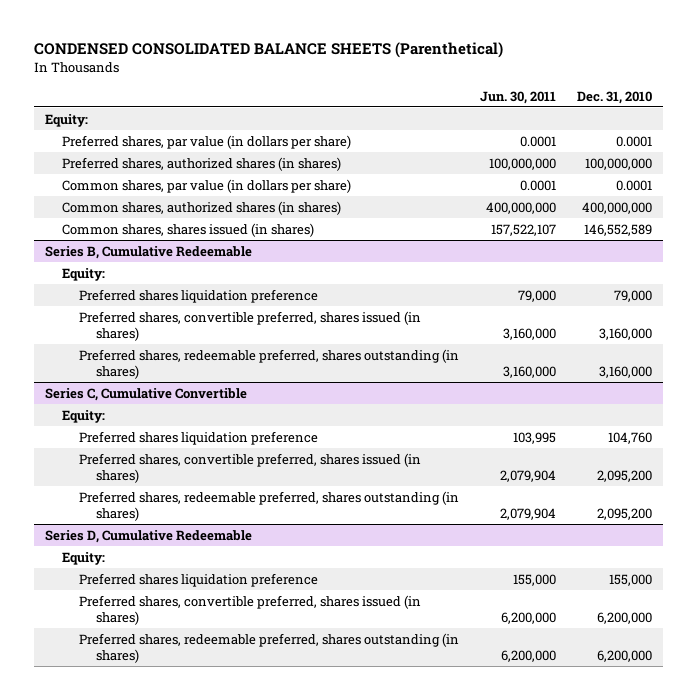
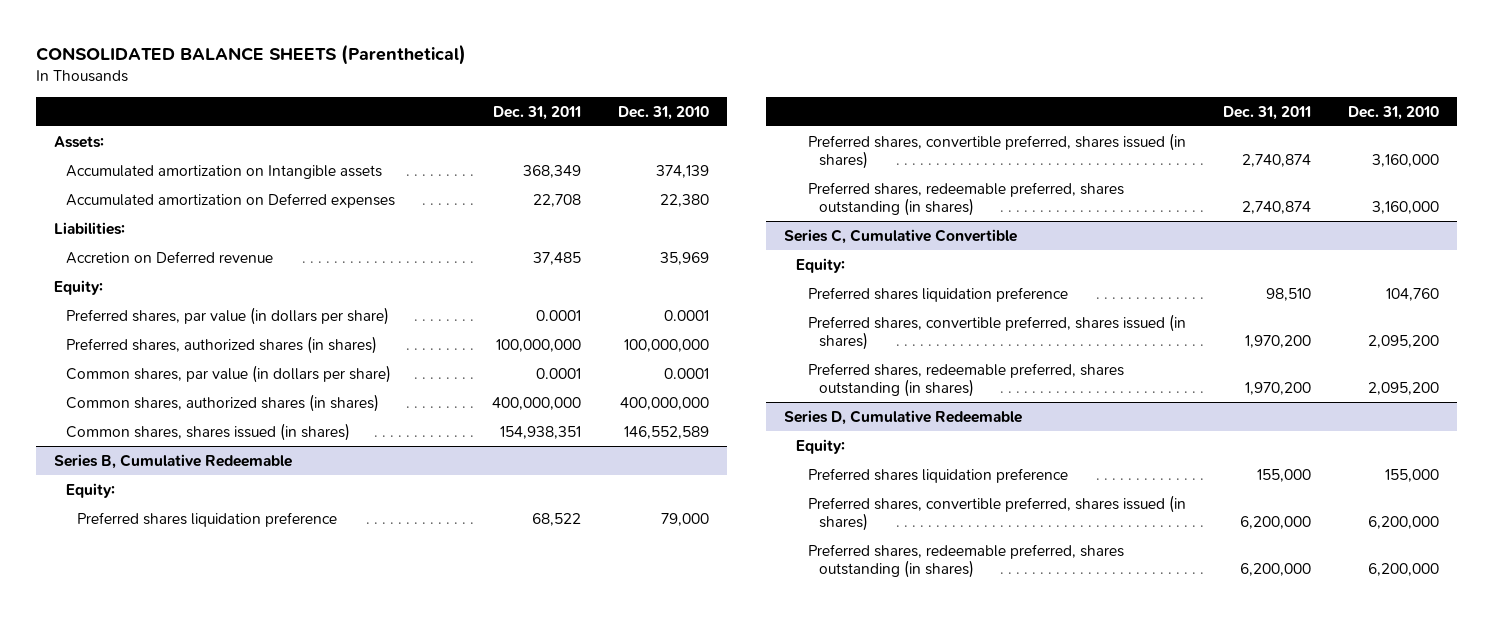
- CONDENSED CONSOLIDATED BALANCE SHEETS (Parenthetical)
+ CONSOLIDATED BALANCE SHEETS (Parenthetical)
- | Jun. 30, 2011 | Dec. 31, 2010
+ | Dec. 31, 2011 | Dec. 31, 2010
+ Assets:
+ Accumulated amortization on Intangible assets | 368,349 | 374,139
+ Accumulated amortization on Deferred expenses | 22,708 | 22,380
+ Liabilities:
+ Accretion on Deferred revenue | 37,485 | 35,969

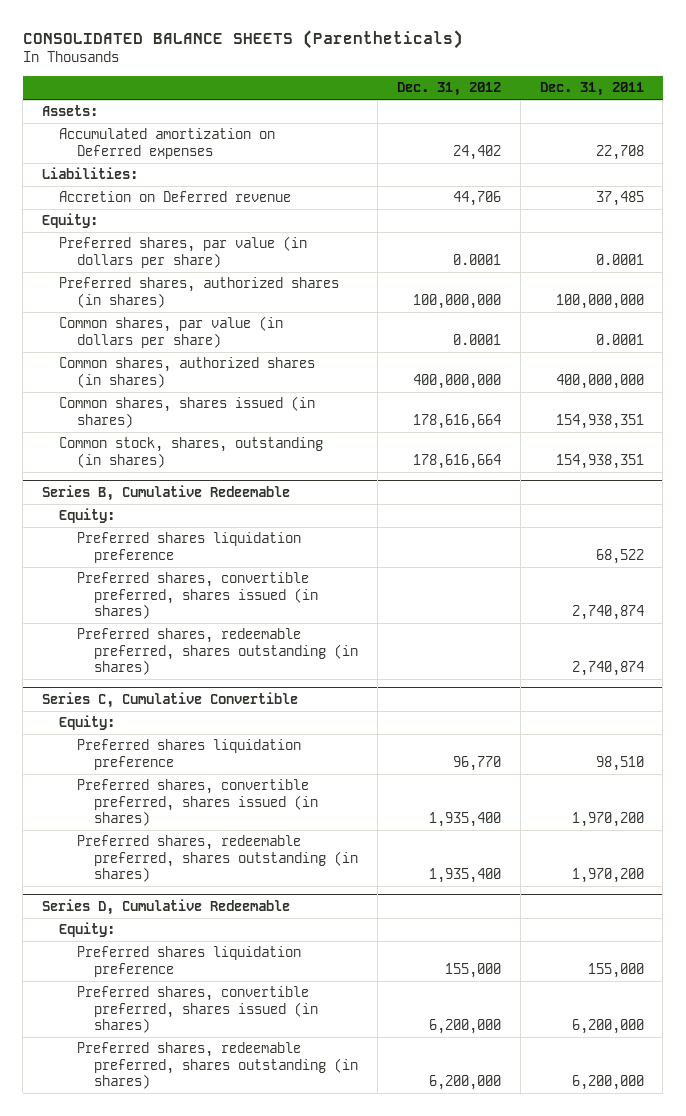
- CONSOLIDATED BALANCE SHEETS (Parenthetical)
+ CONSOLIDATED BALANCE SHEETS (Parentheticals)
- | Dec. 31, 2011 | Dec. 31, 2010
+ | Dec. 31, 2012 | Dec. 31, 2011
- Accumulated amortization on Intangible assets | 368,349 | 374,139
+ Common stock, shares, outstanding (in shares) | 178,616,664 | 154,938,351

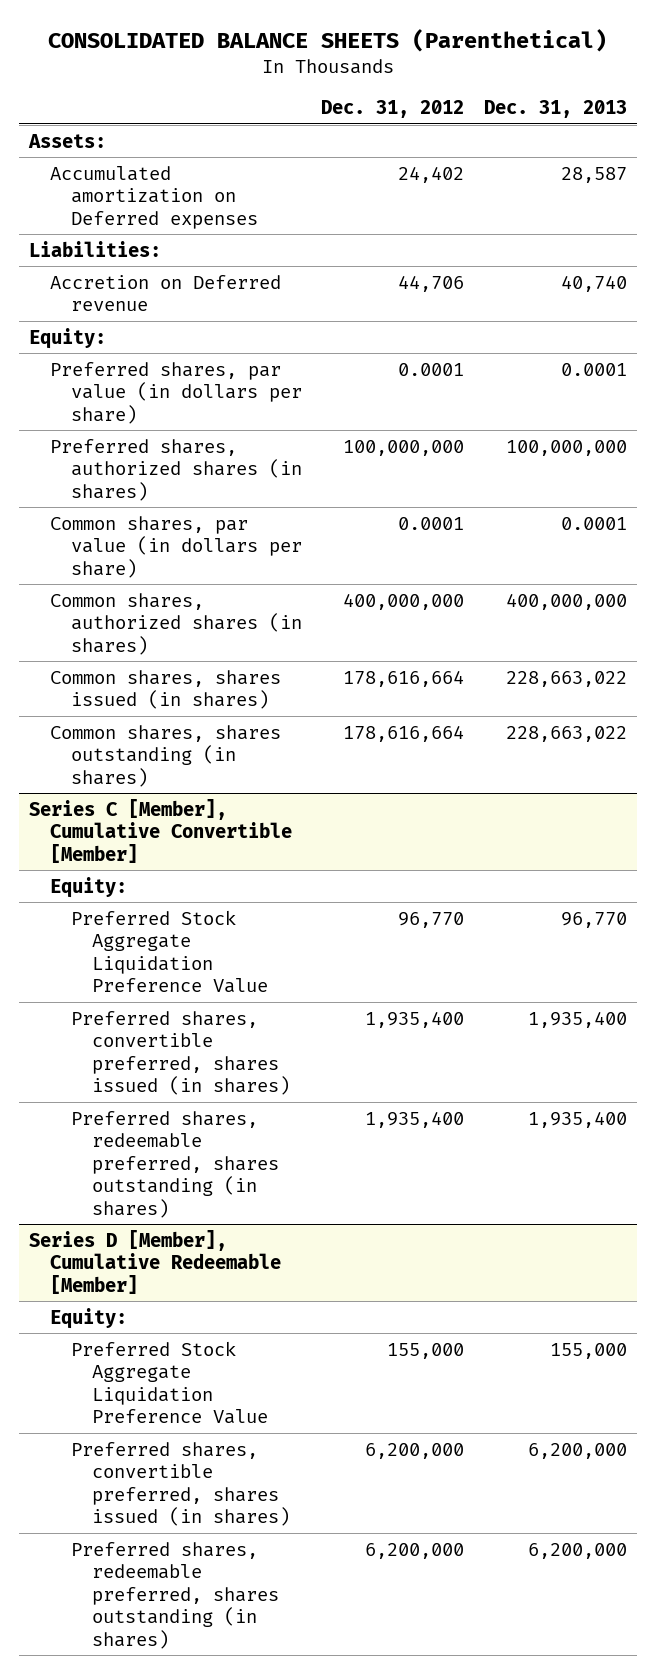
- CONSOLIDATED BALANCE SHEETS (Parentheticals)
+ CONSOLIDATED BALANCE SHEETS (Parenthetical)
- | Dec. 31, 2012 | Dec. 31, 2011
+ | Dec. 31, 2012 | Dec. 31, 2013
- Common stock, shares, outstanding (in shares) | 178,616,664 | 154,938,351
- Series B, Cumulative Redeemable
- Equity:
- Preferred shares liquidation preference | | 68,522
- Preferred shares, convertible preferred, shares issued (in shares) | | 2,740,874
- Preferred shares, redeemable preferred, shares outstanding (in shares) | | 2,740,874
- Series C, Cumulative Convertible
+ Common shares, shares outstanding (in shares) | 178,616,664 | 228,663,022
+ Series C [Member], Cumulative Convertible [Member]
- Preferred shares liquidation preference | 96,770 | 98,510
+ Preferred Stock Aggregate Liquidation Preference Value | 96,770 | 96,770
- Series D, Cumulative Redeemable
+ Series D [Member], Cumulative Redeemable [Member]
- Preferred shares liquidation preference | 155,000 | 155,000
+ Preferred Stock Aggregate Liquidation Preference Value | 155,000 | 155,000

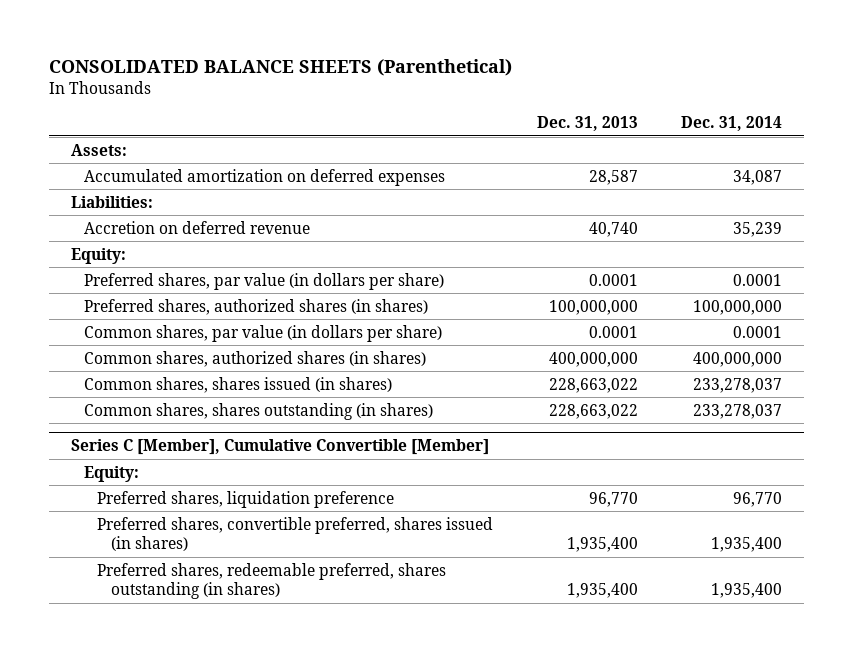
- | Dec. 31, 2012 | Dec. 31, 2013
+ | Dec. 31, 2013 | Dec. 31, 2014
- Accumulated amortization on Deferred expenses | 24,402 | 28,587
+ Accumulated amortization on deferred expenses | 28,587 | 34,087
- Accretion on Deferred revenue | 44,706 | 40,740
+ Accretion on deferred revenue | 40,740 | 35,239
@ Series C [Member], Cumulative Convertible [Member]
- Preferred Stock Aggregate Liquidation Preference Value | 96,770 | 96,770
+ Preferred shares, liquidation preference | 96,770 | 96,770
- Series D [Member], Cumulative Redeemable [Member]
- Equity:
- Preferred Stock Aggregate Liquidation Preference Value | 155,000 | 155,000
- Preferred shares, convertible preferred, shares issued (in shares) | 6,200,000 | 6,200,000
- Preferred shares, redeemable preferred, shares outstanding (in shares) | 6,200,000 | 6,200,000

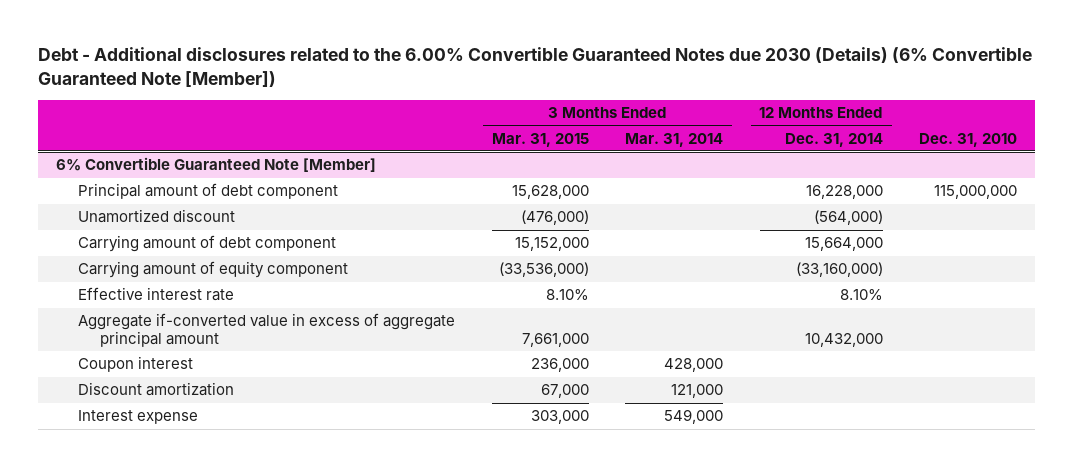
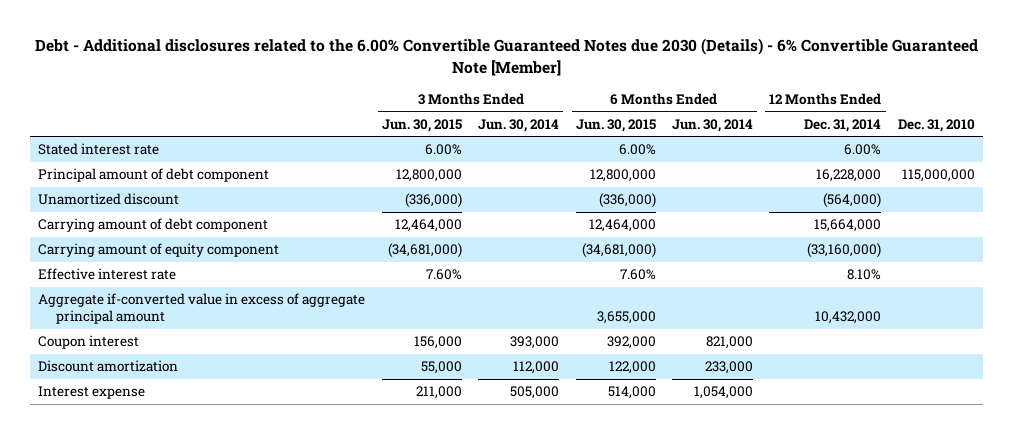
- Debt - Additional disclosures related to the 6.00% Convertible Guaranteed Notes due 2030 (Details) (6% Convertible Guaranteed Note [Member])
+ Debt - Additional disclosures related to the 6.00% Convertible Guaranteed Notes due 2030 (Details) - 6% Convertible Guaranteed Note [Member]
- | 3 Months Ended Mar. 31, 2015 | 3 Months Ended Mar. 31, 2014 | 12 Months Ended Dec. 31, 2014 | Dec. 31, 2010
+ | 3 Months Ended Jun. 30, 2015 | 3 Months Ended Jun. 30, 2014 | 6 Months Ended Jun. 30, 2015 | 6 Months Ended Jun. 30, 2014 | 12 Months Ended Dec. 31, 2014 | Dec. 31, 2010
- 6% Convertible Guaranteed Note [Member]
+ Stated interest rate | 6.00% | | 6.00% | | 6.00% |

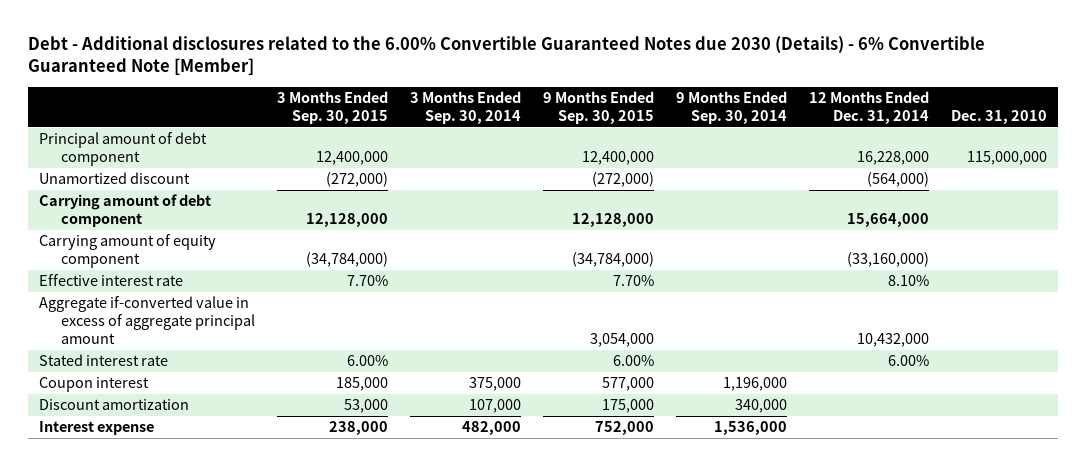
- | 3 Months Ended Jun. 30, 2015 | 3 Months Ended Jun. 30, 2014 | 6 Months Ended Jun. 30, 2015 | 6 Months Ended Jun. 30, 2014 | 12 Months Ended Dec. 31, 2014 | Dec. 31, 2010
+ | 3 Months Ended Sep. 30, 2015 | 3 Months Ended Sep. 30, 2014 | 9 Months Ended Sep. 30, 2015 | 9 Months Ended Sep. 30, 2014 | 12 Months Ended Dec. 31, 2014 | Dec. 31, 2010
moved down: Stated interest rate | 6.00% | | 6.00% | | 6.00% |

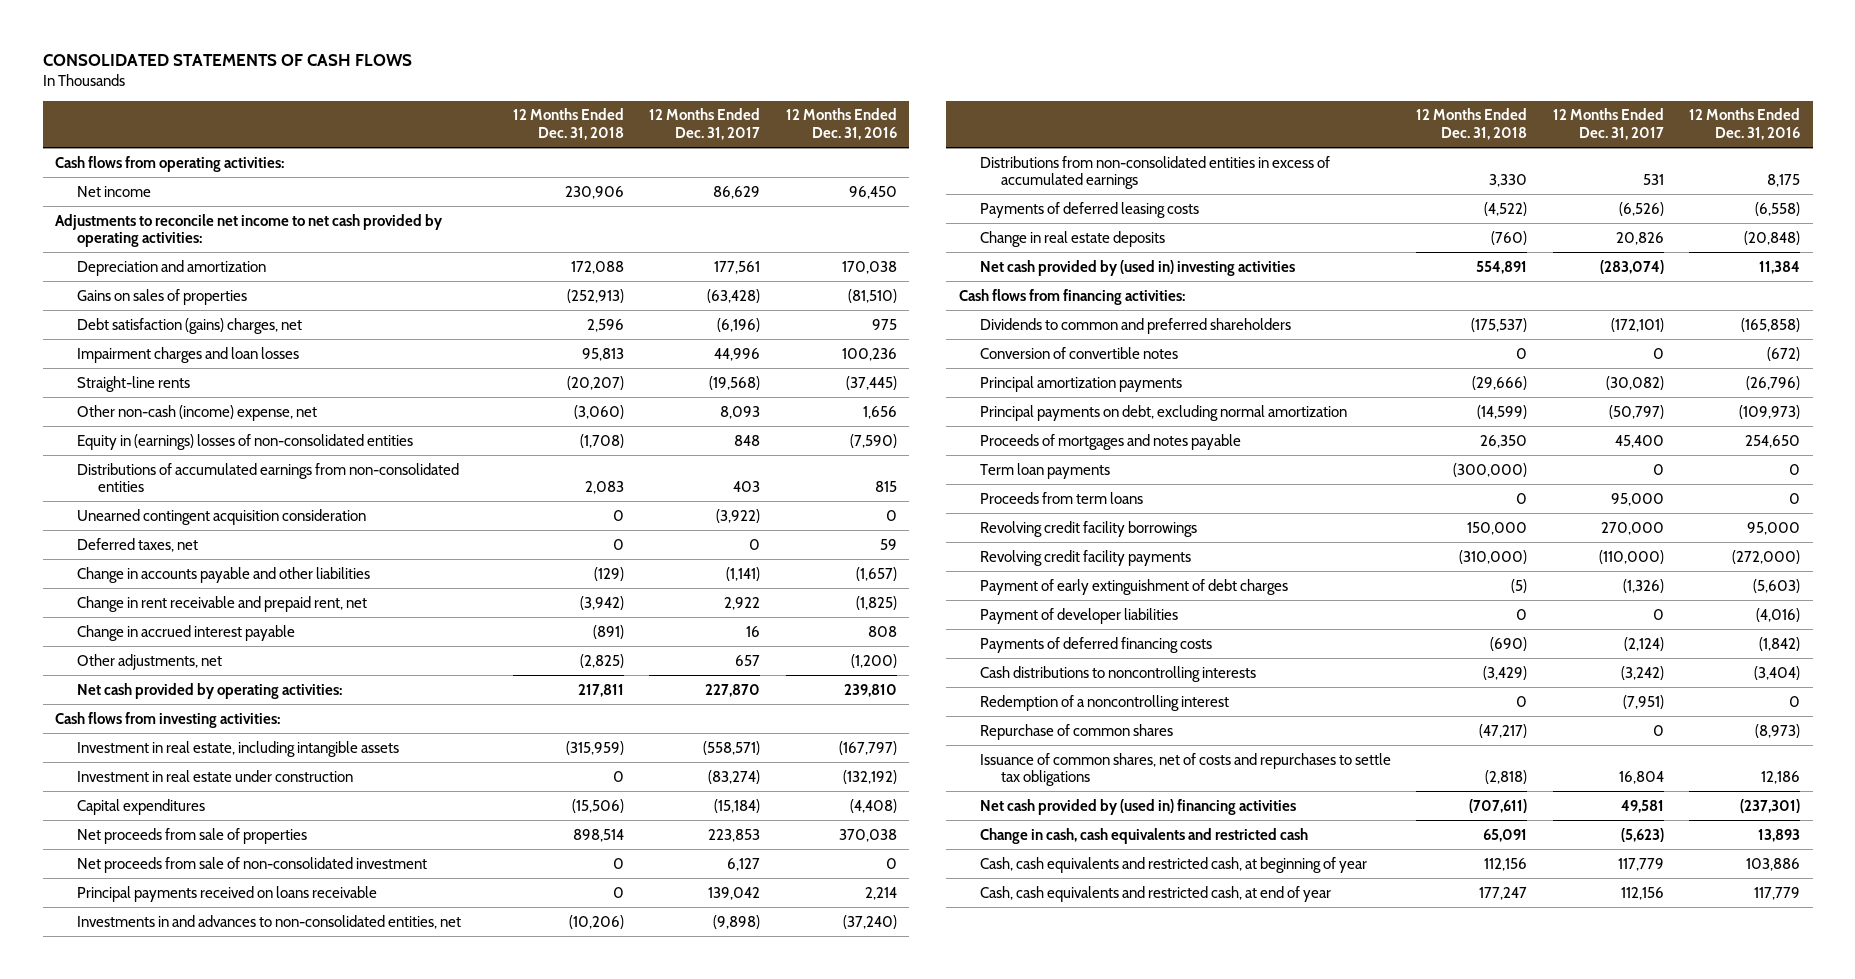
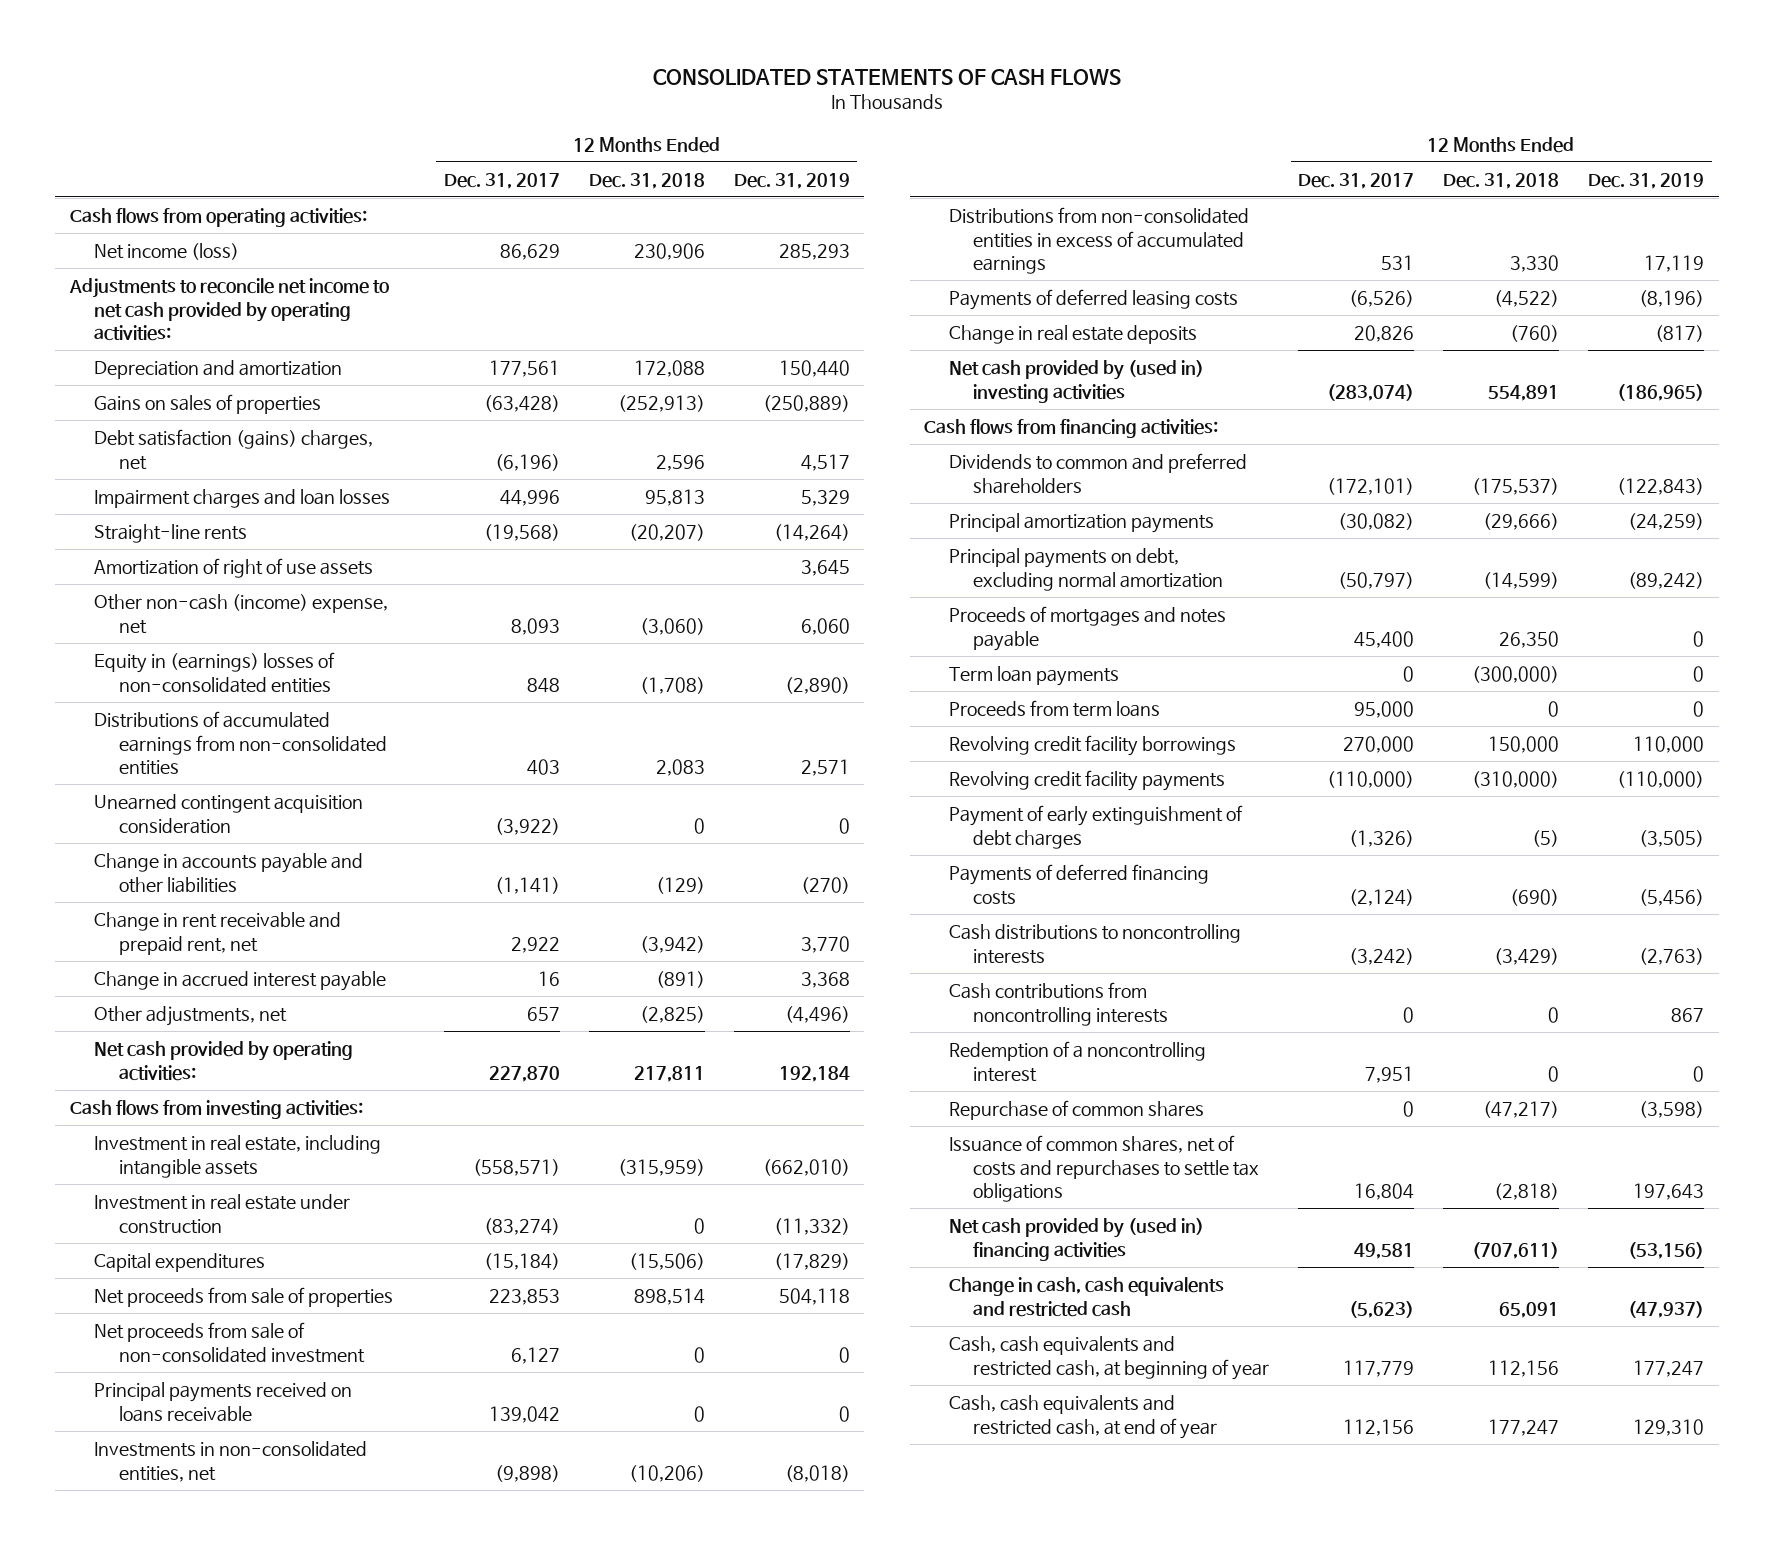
- | 12 Months Ended Dec. 31, 2018 | 12 Months Ended Dec. 31, 2017 | 12 Months Ended Dec. 31, 2016
+ | 12 Months Ended Dec. 31, 2017 | 12 Months Ended Dec. 31, 2018 | 12 Months Ended Dec. 31, 2019
- Net income | 230,906 | 86,629 | 96,450
+ Net income (loss) | 86,629 | 230,906 | 285,293
+ Amortization of right of use assets | | | 3,645
- Deferred taxes, net | 0 | 0 | 59
- Investments in and advances to non-consolidated entities, net | (10,206) | (9,898) | (37,240)
+ Investments in non-consolidated entities, net | (9,898) | (10,206) | (8,018)
- Conversion of convertible notes | 0 | 0 | (672)
- Payment of developer liabilities | 0 | 0 | (4,016)
- Redemption of a noncontrolling interest | 0 | (7,951) | 0
+ Cash contributions from noncontrolling interests | 0 | 0 | 867
+ Redemption of a noncontrolling interest | 7,951 | 0 | 0

